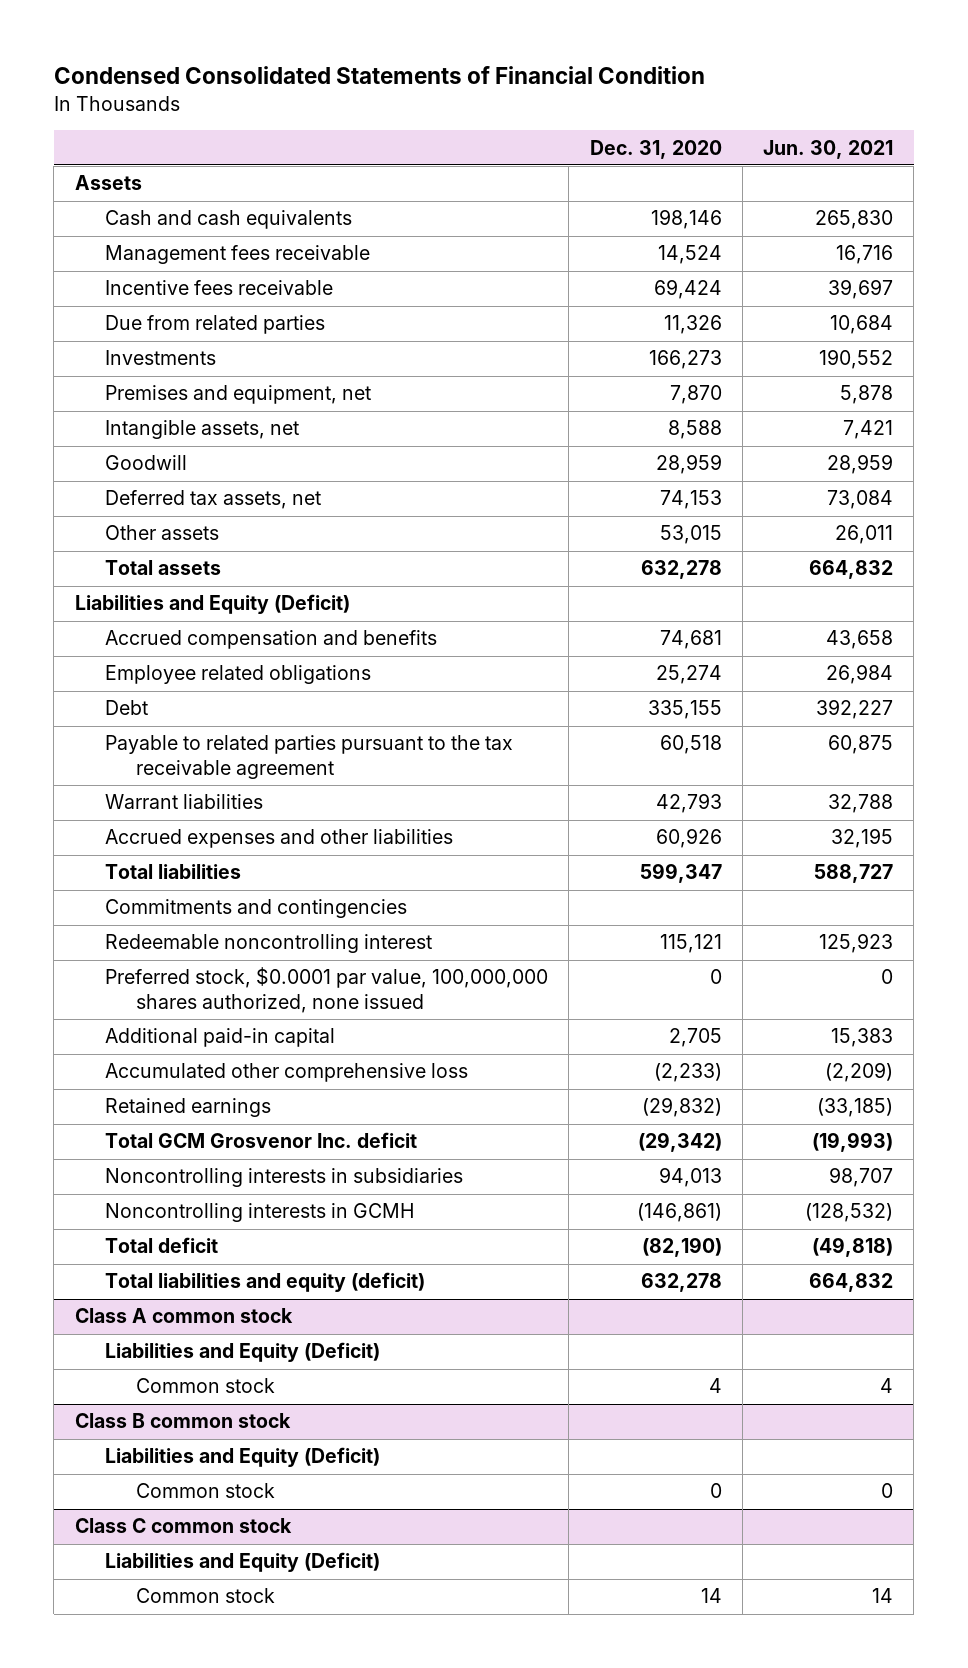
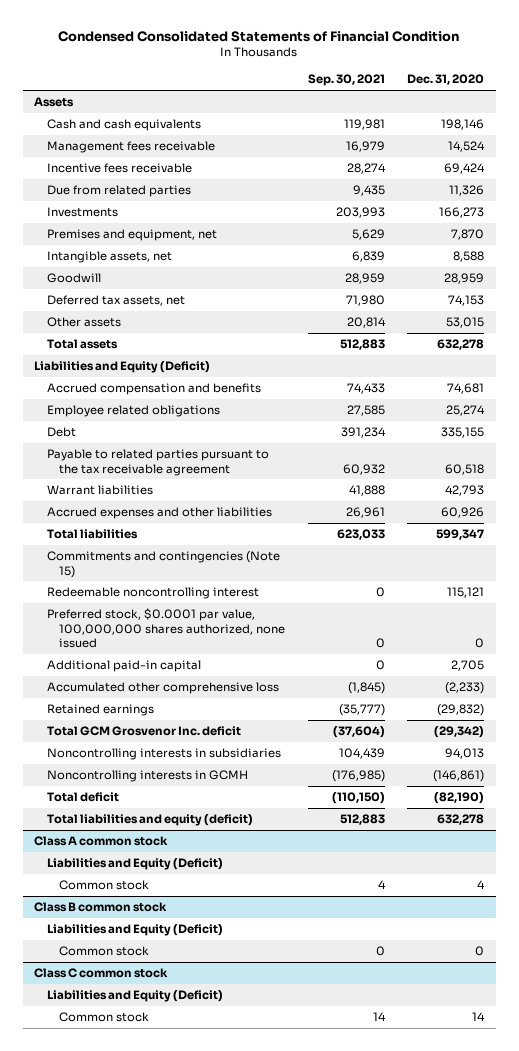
- | Dec. 31, 2020 | Jun. 30, 2021
+ | Sep. 30, 2021 | Dec. 31, 2020
- Commitments and contingencies
+ Commitments and contingencies (Note 15)

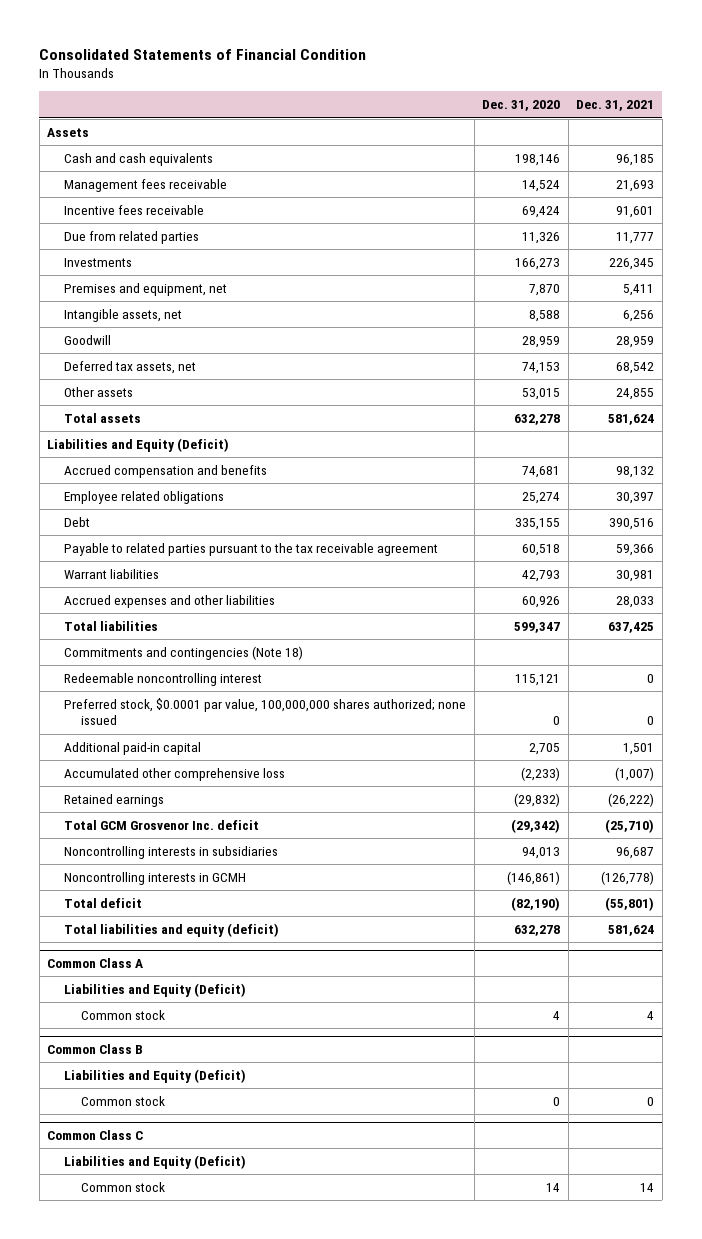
- Condensed Consolidated Statements of Financial Condition
+ Consolidated Statements of Financial Condition
- | Sep. 30, 2021 | Dec. 31, 2020
+ | Dec. 31, 2020 | Dec. 31, 2021
- Commitments and contingencies (Note 15)
+ Commitments and contingencies (Note 18)
- Preferred stock, $0.0001 par value, 100,000,000 shares authorized, none issued | 0 | 0
+ Preferred stock, $0.0001 par value, 100,000,000 shares authorized; none issued | 0 | 0
- Class A common stock
+ Common Class A
- Class B common stock
+ Common Class B
- Class C common stock
+ Common Class C

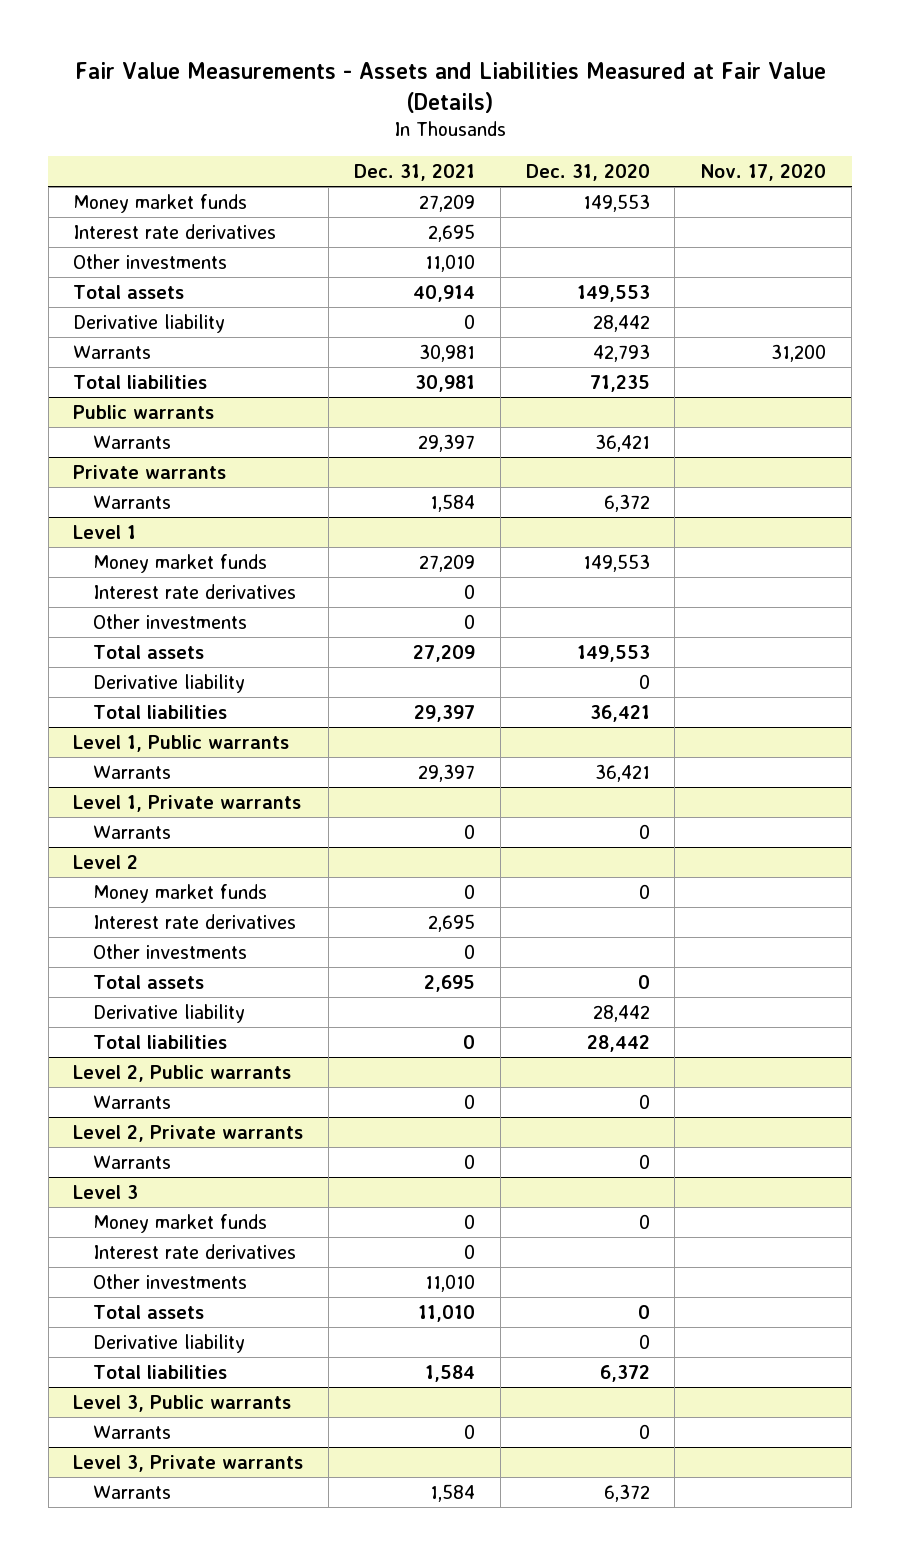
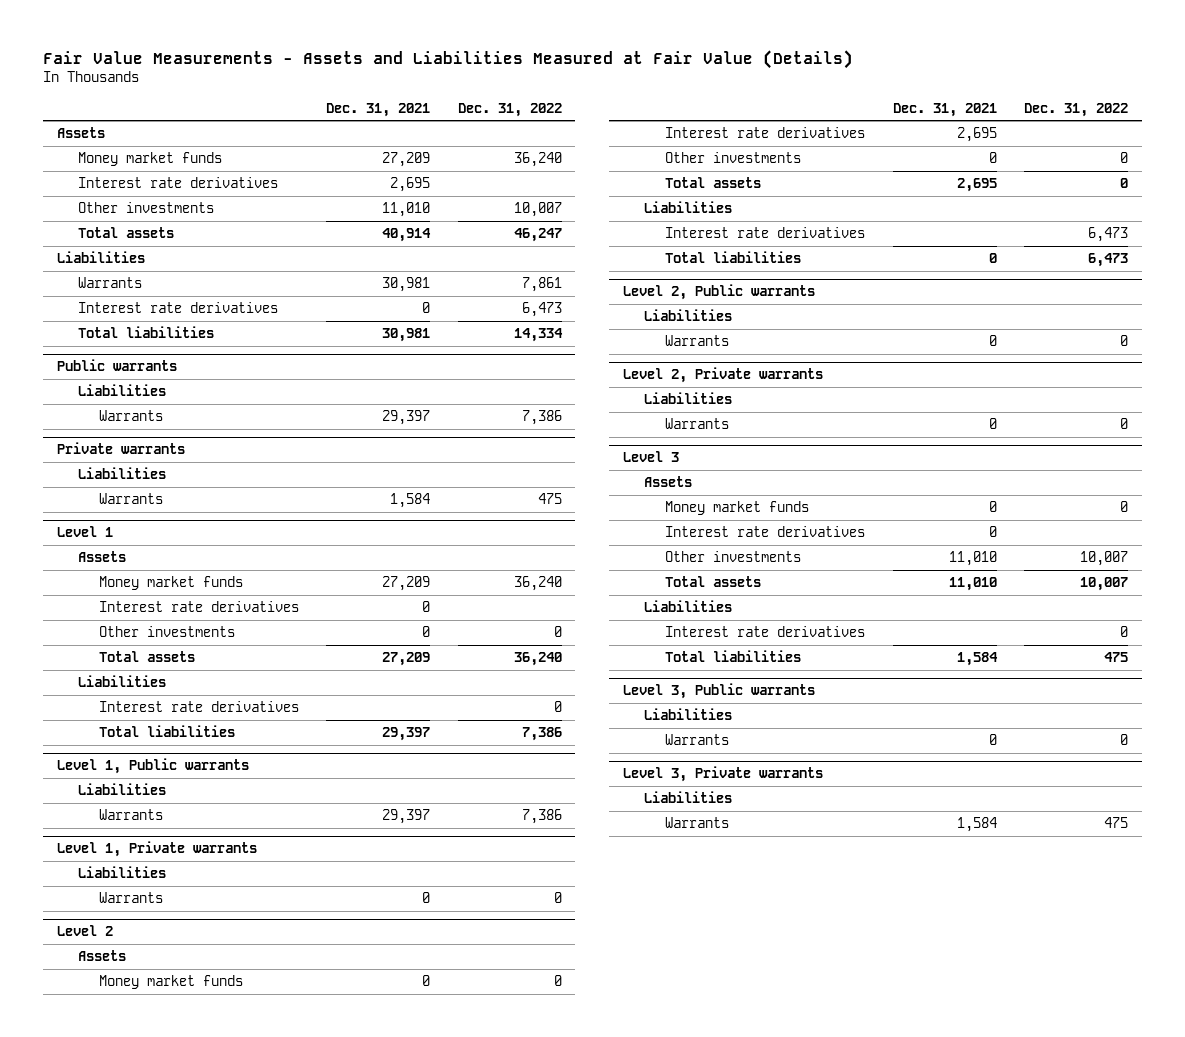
- | Dec. 31, 2021 | Dec. 31, 2020 | Nov. 17, 2020
+ | Dec. 31, 2021 | Dec. 31, 2022
+ Assets
- Derivative liability | 0 | 28,442 |
+ Liabilities
+ Interest rate derivatives | 0 | 6,473
@ Public warrants
+ Liabilities
@ Private warrants
+ Liabilities
@ Level 1
+ Assets
- Derivative liability | | 0 |
+ Liabilities
+ Interest rate derivatives | | 0
@ Level 1, Public warrants
+ Liabilities
@ Level 1, Private warrants
+ Liabilities
@ Level 2
+ Assets
- Derivative liability | | 28,442 |
+ Liabilities
+ Interest rate derivatives | | 6,473
@ Level 2, Public warrants
+ Liabilities
@ Level 2, Private warrants
+ Liabilities
@ Level 3
+ Assets
- Derivative liability | | 0 |
+ Liabilities
+ Interest rate derivatives | | 0
@ Level 3, Public warrants
+ Liabilities
@ Level 3, Private warrants
+ Liabilities

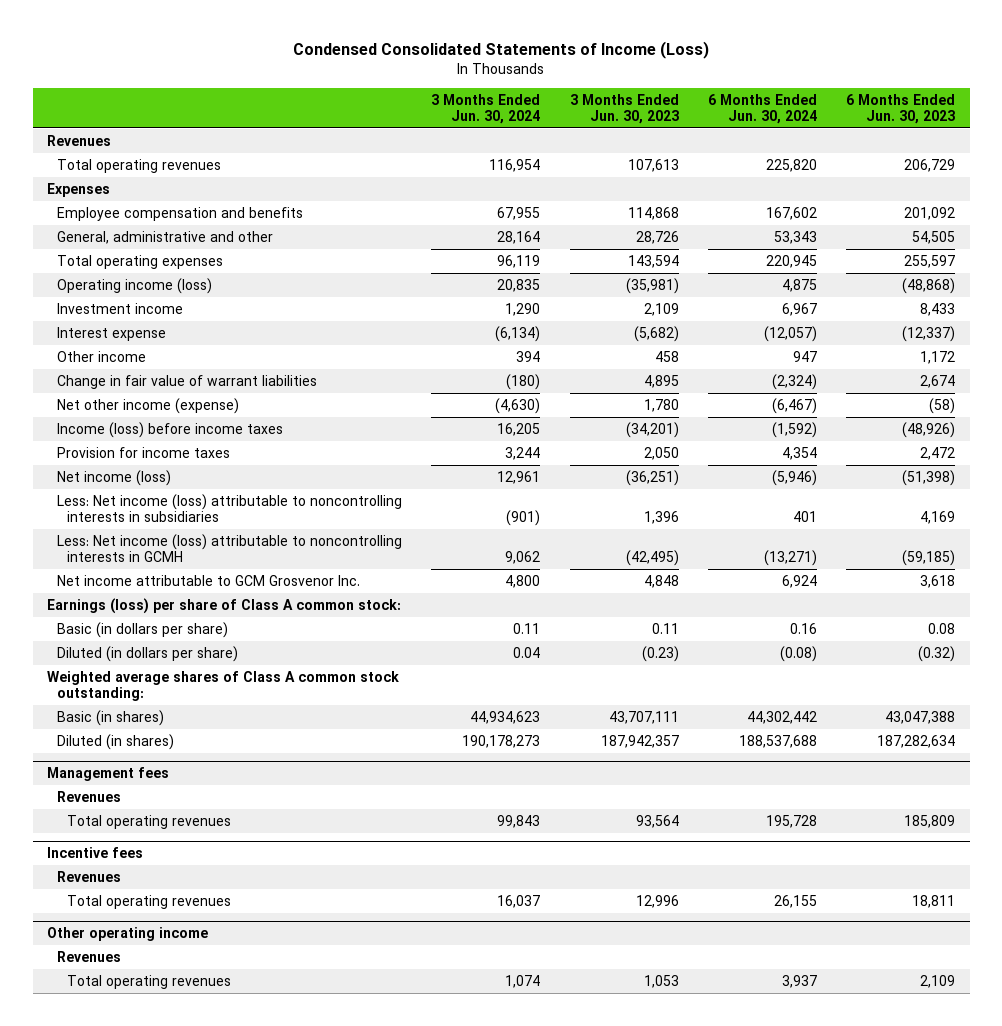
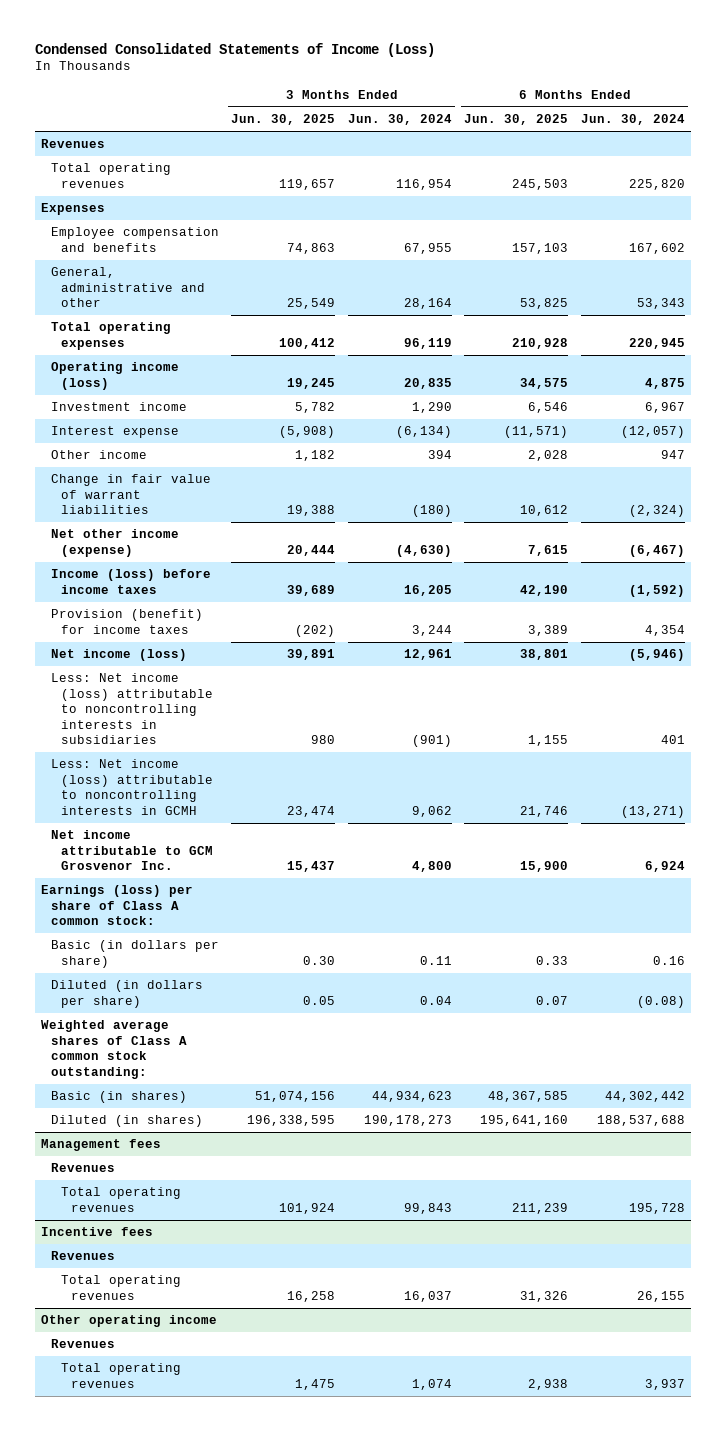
- | 3 Months Ended Jun. 30, 2024 | 3 Months Ended Jun. 30, 2023 | 6 Months Ended Jun. 30, 2024 | 6 Months Ended Jun. 30, 2023
+ | 3 Months Ended Jun. 30, 2025 | 3 Months Ended Jun. 30, 2024 | 6 Months Ended Jun. 30, 2025 | 6 Months Ended Jun. 30, 2024
- Provision for income taxes | 3,244 | 2,050 | 4,354 | 2,472
+ Provision (benefit) for income taxes | (202) | 3,244 | 3,389 | 4,354

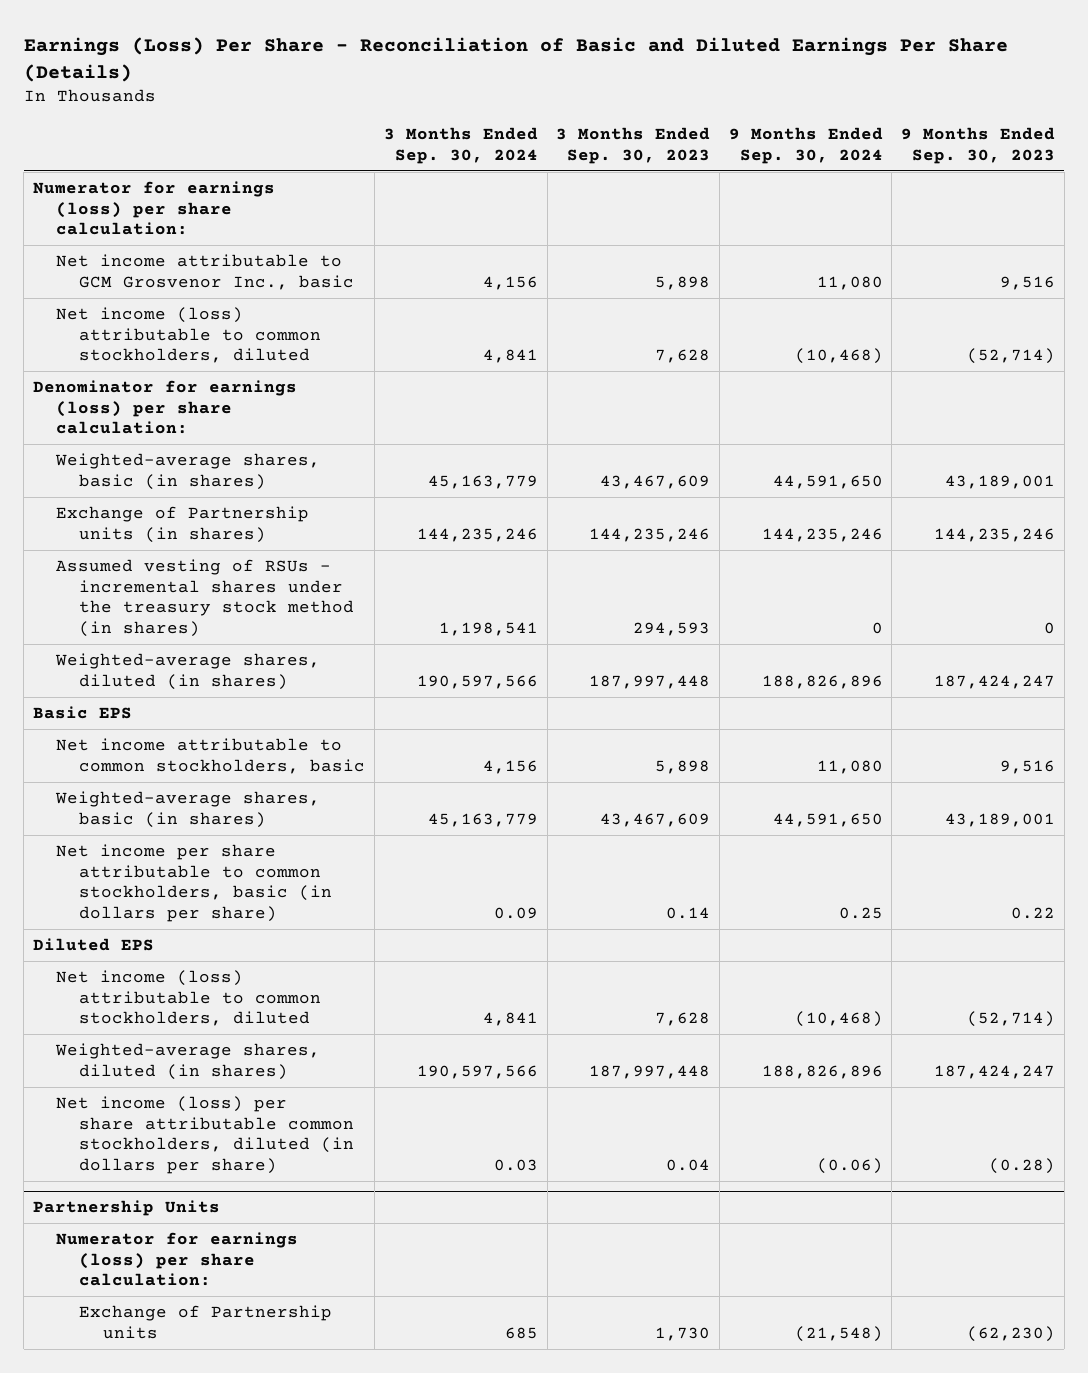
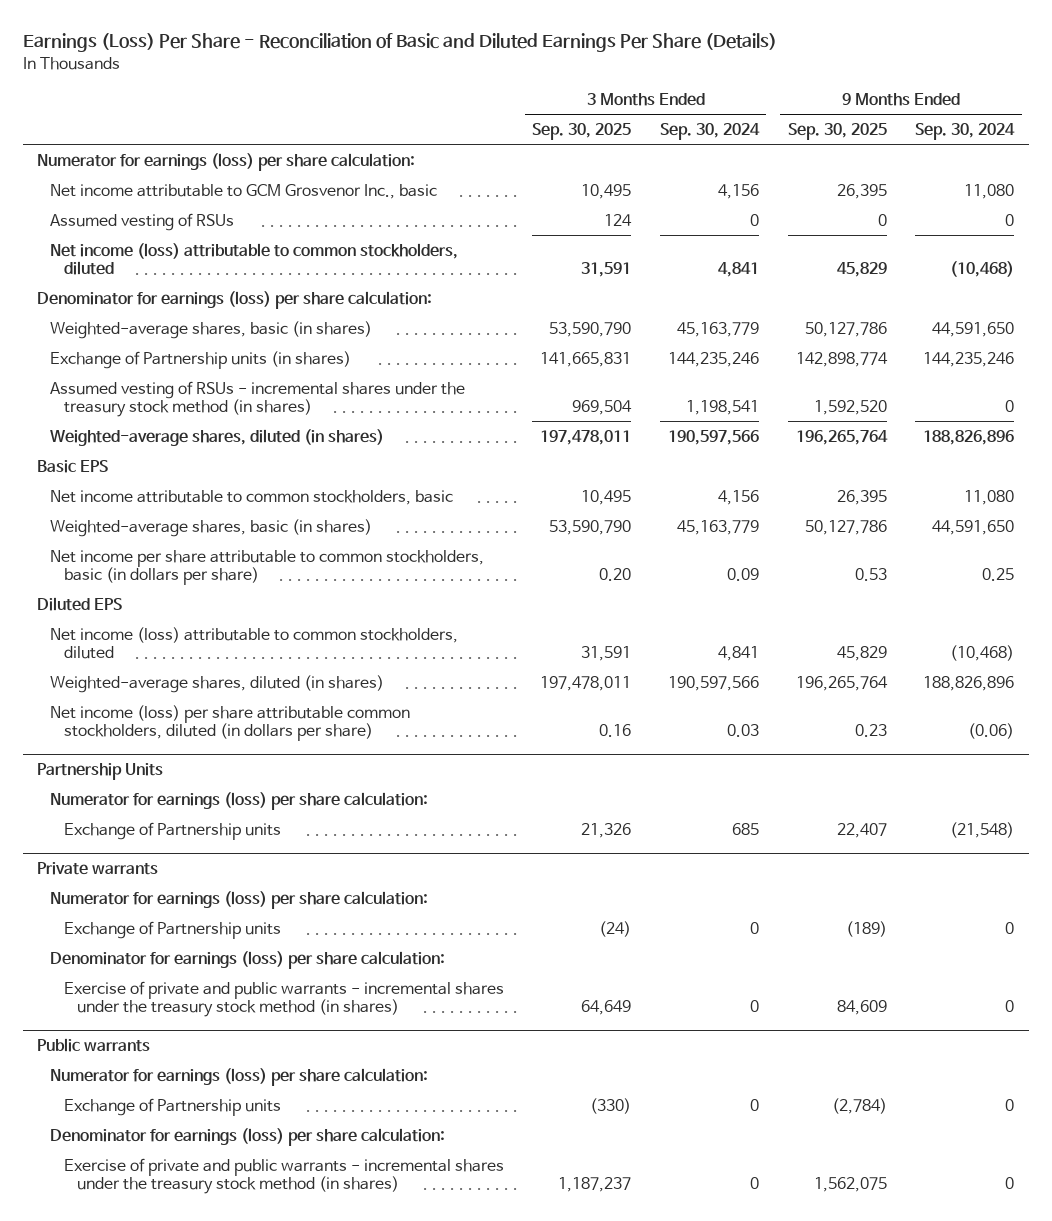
- | 3 Months Ended Sep. 30, 2024 | 3 Months Ended Sep. 30, 2023 | 9 Months Ended Sep. 30, 2024 | 9 Months Ended Sep. 30, 2023
+ | 3 Months Ended Sep. 30, 2025 | 3 Months Ended Sep. 30, 2024 | 9 Months Ended Sep. 30, 2025 | 9 Months Ended Sep. 30, 2024
+ Assumed vesting of RSUs | 124 | 0 | 0 | 0
+ Private warrants
+ Numerator for earnings (loss) per share calculation:
+ Exchange of Partnership units | (24) | 0 | (189) | 0
+ Denominator for earnings (loss) per share calculation:
+ Exercise of private and public warrants - incremental shares under the treasury stock method (in shares) | 64,649 | 0 | 84,609 | 0
+ Public warrants
+ Numerator for earnings (loss) per share calculation:
+ Exchange of Partnership units | (330) | 0 | (2,784) | 0
+ Denominator for earnings (loss) per share calculation:
+ Exercise of private and public warrants - incremental shares under the treasury stock method (in shares) | 1,187,237 | 0 | 1,562,075 | 0

